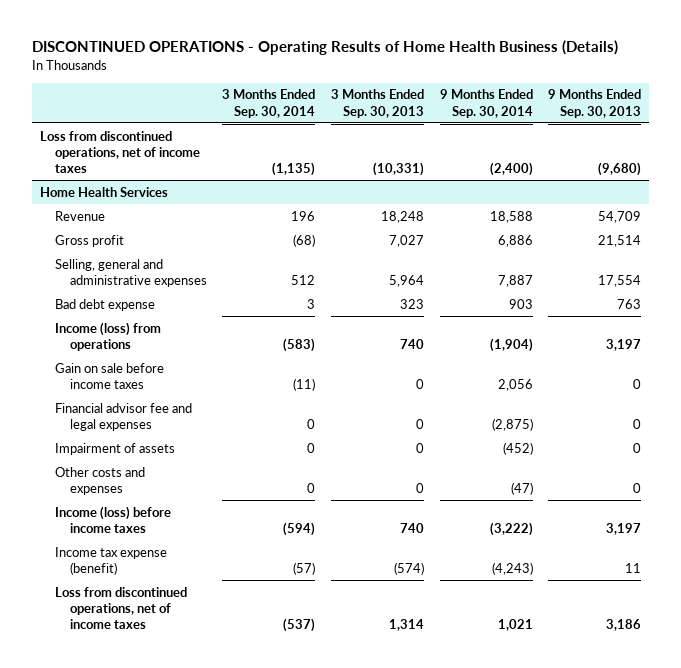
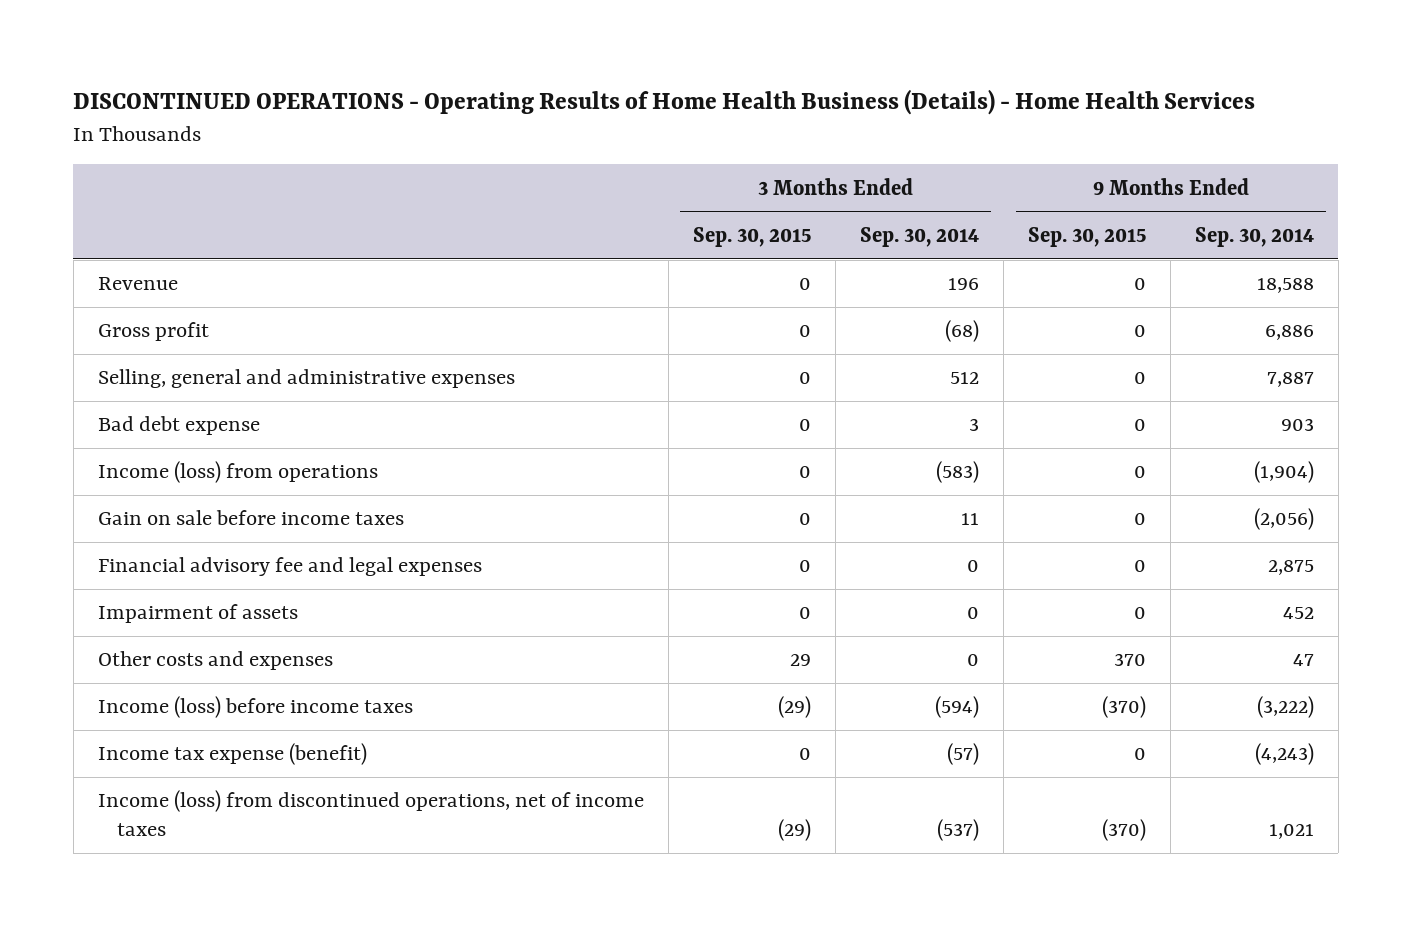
- DISCONTINUED OPERATIONS - Operating Results of Home Health Business (Details)
+ DISCONTINUED OPERATIONS - Operating Results of Home Health Business (Details) - Home Health Services
- | 3 Months Ended Sep. 30, 2014 | 3 Months Ended Sep. 30, 2013 | 9 Months Ended Sep. 30, 2014 | 9 Months Ended Sep. 30, 2013
+ | 3 Months Ended Sep. 30, 2015 | 3 Months Ended Sep. 30, 2014 | 9 Months Ended Sep. 30, 2015 | 9 Months Ended Sep. 30, 2014
- Loss from discontinued operations, net of income taxes | (1,135) | (10,331) | (2,400) | (9,680)
- Home Health Services
- Gain on sale before income taxes | (11) | 0 | 2,056 | 0
- Financial advisor fee and legal expenses | 0 | 0 | (2,875) | 0
- Impairment of assets | 0 | 0 | (452) | 0
- Other costs and expenses | 0 | 0 | (47) | 0
+ Gain on sale before income taxes | 0 | 11 | 0 | (2,056)
+ Financial advisory fee and legal expenses | 0 | 0 | 0 | 2,875
+ Impairment of assets | 0 | 0 | 0 | 452
+ Other costs and expenses | 29 | 0 | 370 | 47
- Loss from discontinued operations, net of income taxes | (537) | 1,314 | 1,021 | 3,186
+ Income (loss) from discontinued operations, net of income taxes | (29) | (537) | (370) | 1,021

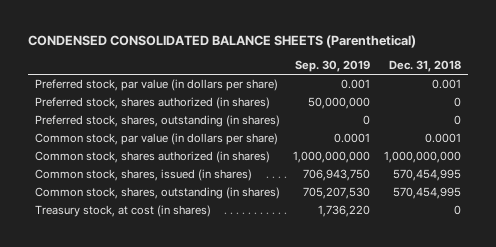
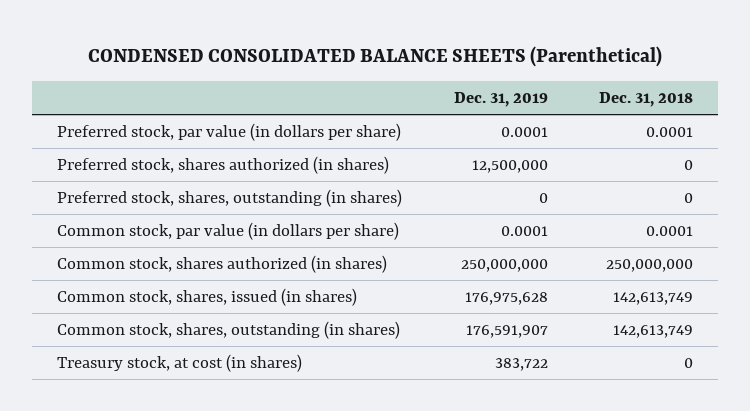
- | Sep. 30, 2019 | Dec. 31, 2018
+ | Dec. 31, 2019 | Dec. 31, 2018
- Preferred stock, par value (in dollars per share) | 0.001 | 0.001
+ Preferred stock, par value (in dollars per share) | 0.0001 | 0.0001
- Common stock, shares authorized (in shares) | 1,000,000,000 | 1,000,000,000
- Common stock, shares, issued (in shares) | 706,943,750 | 570,454,995
- Common stock, shares, outstanding (in shares) | 705,207,530 | 570,454,995
+ Common stock, shares authorized (in shares) | 250,000,000 | 250,000,000
+ Common stock, shares, issued (in shares) | 176,975,628 | 142,613,749
+ Common stock, shares, outstanding (in shares) | 176,591,907 | 142,613,749

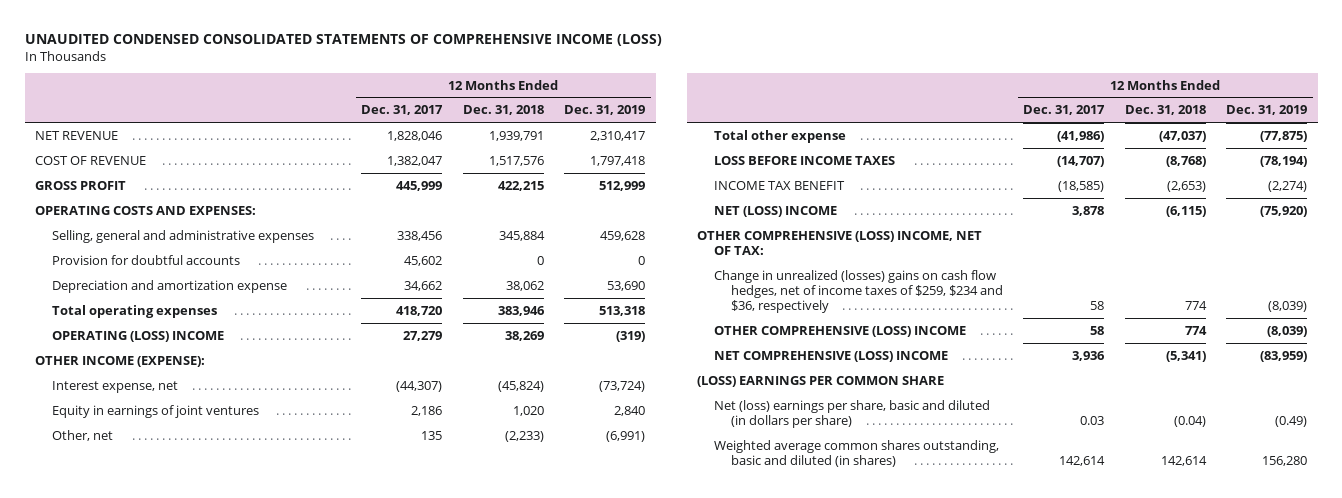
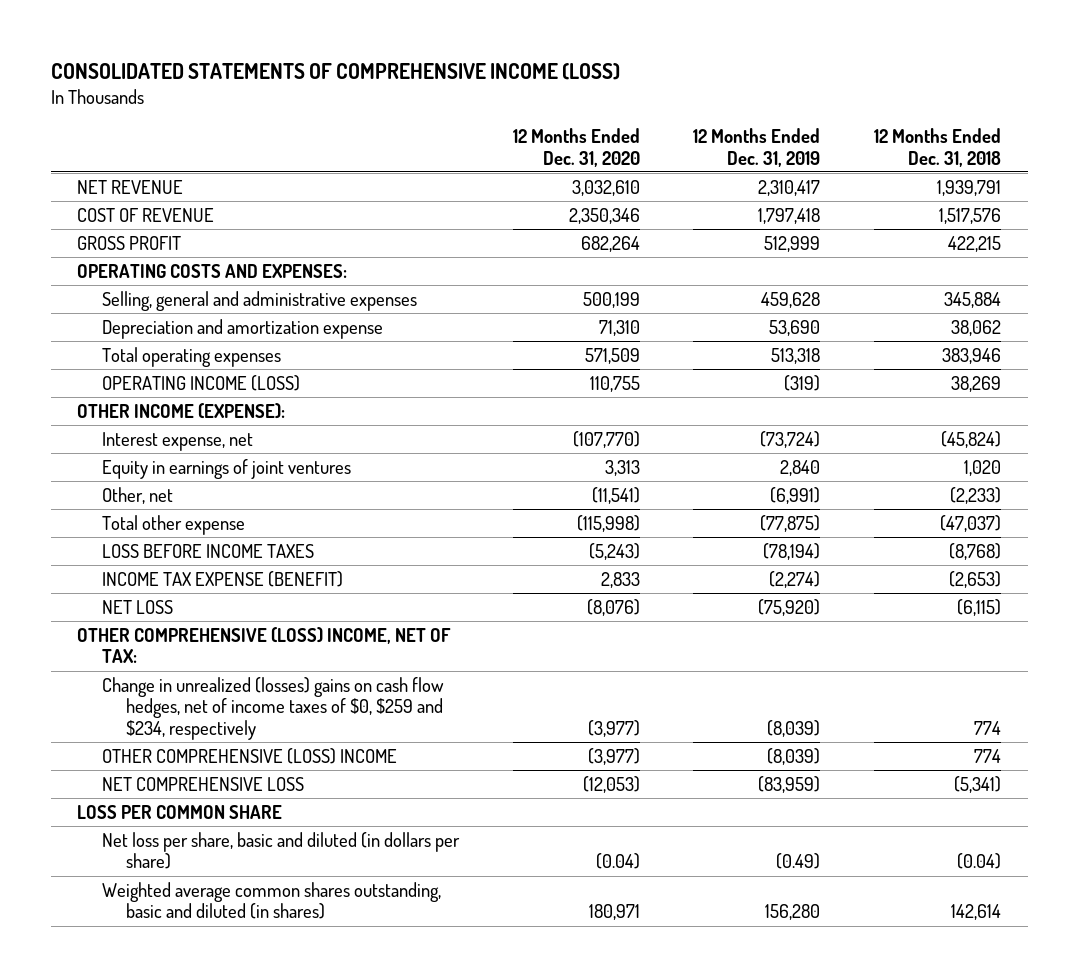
- UNAUDITED CONDENSED CONSOLIDATED STATEMENTS OF COMPREHENSIVE INCOME (LOSS)
+ CONSOLIDATED STATEMENTS OF COMPREHENSIVE INCOME (LOSS)
- | 12 Months Ended Dec. 31, 2017 | 12 Months Ended Dec. 31, 2018 | 12 Months Ended Dec. 31, 2019
+ | 12 Months Ended Dec. 31, 2020 | 12 Months Ended Dec. 31, 2019 | 12 Months Ended Dec. 31, 2018
- Provision for doubtful accounts | 45,602 | 0 | 0
- OPERATING (LOSS) INCOME | 27,279 | 38,269 | (319)
+ OPERATING INCOME (LOSS) | 110,755 | (319) | 38,269
- INCOME TAX BENEFIT | (18,585) | (2,653) | (2,274)
- NET (LOSS) INCOME | 3,878 | (6,115) | (75,920)
+ INCOME TAX EXPENSE (BENEFIT) | 2,833 | (2,274) | (2,653)
+ NET LOSS | (8,076) | (75,920) | (6,115)
- Change in unrealized (losses) gains on cash flow hedges, net of income taxes of $259, $234 and $36, respectively | 58 | 774 | (8,039)
+ Change in unrealized (losses) gains on cash flow hedges, net of income taxes of $0, $259 and $234, respectively | (3,977) | (8,039) | 774
- NET COMPREHENSIVE (LOSS) INCOME | 3,936 | (5,341) | (83,959)
- (LOSS) EARNINGS PER COMMON SHARE
- Net (loss) earnings per share, basic and diluted (in dollars per share) | 0.03 | (0.04) | (0.49)
+ NET COMPREHENSIVE LOSS | (12,053) | (83,959) | (5,341)
+ LOSS PER COMMON SHARE
+ Net loss per share, basic and diluted (in dollars per share) | (0.04) | (0.49) | (0.04)

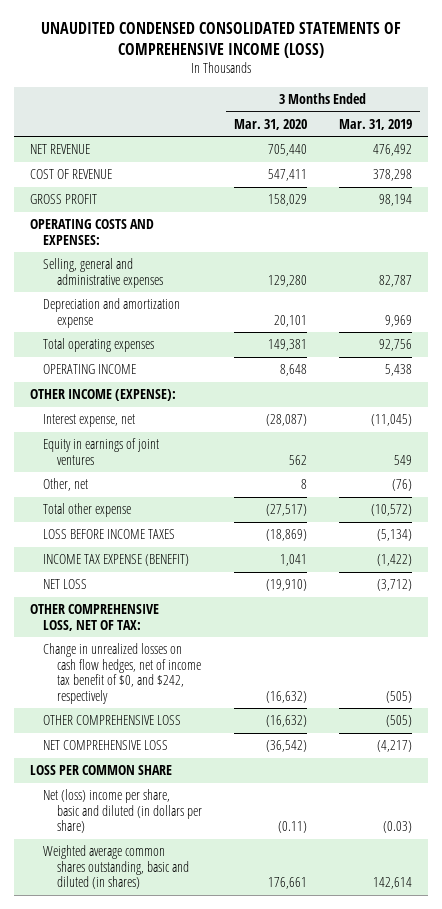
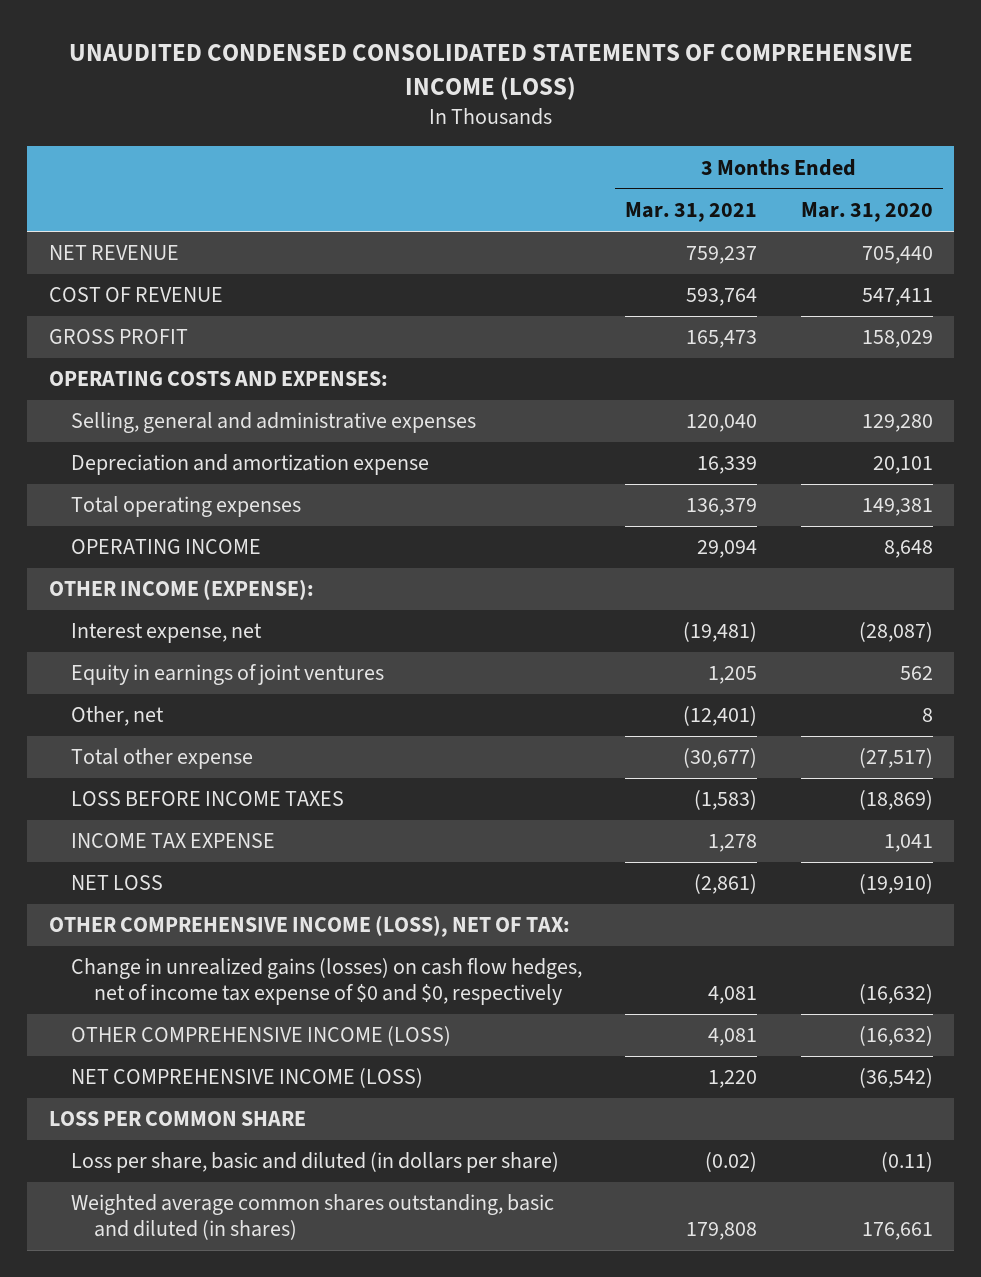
- | 3 Months Ended Mar. 31, 2020 | 3 Months Ended Mar. 31, 2019
+ | 3 Months Ended Mar. 31, 2021 | 3 Months Ended Mar. 31, 2020
- INCOME TAX EXPENSE (BENEFIT) | 1,041 | (1,422)
+ INCOME TAX EXPENSE | 1,278 | 1,041
- OTHER COMPREHENSIVE LOSS, NET OF TAX:
- Change in unrealized losses on cash flow hedges, net of income tax benefit of $0, and $242, respectively | (16,632) | (505)
- OTHER COMPREHENSIVE LOSS | (16,632) | (505)
- NET COMPREHENSIVE LOSS | (36,542) | (4,217)
+ OTHER COMPREHENSIVE INCOME (LOSS), NET OF TAX:
+ Change in unrealized gains (losses) on cash flow hedges, net of income tax expense of $0 and $0, respectively | 4,081 | (16,632)
+ OTHER COMPREHENSIVE INCOME (LOSS) | 4,081 | (16,632)
+ NET COMPREHENSIVE INCOME (LOSS) | 1,220 | (36,542)
- Net (loss) income per share, basic and diluted (in dollars per share) | (0.11) | (0.03)
+ Loss per share, basic and diluted (in dollars per share) | (0.02) | (0.11)

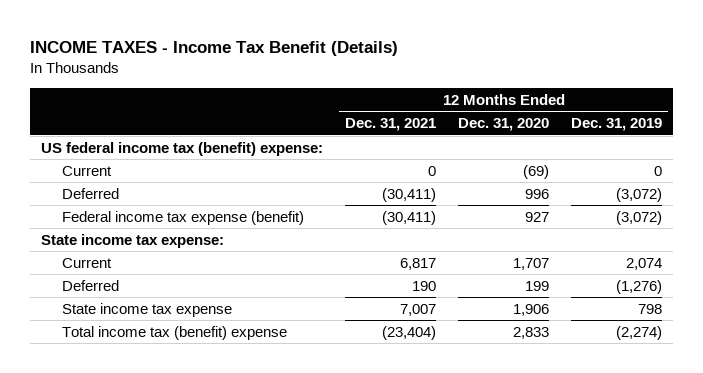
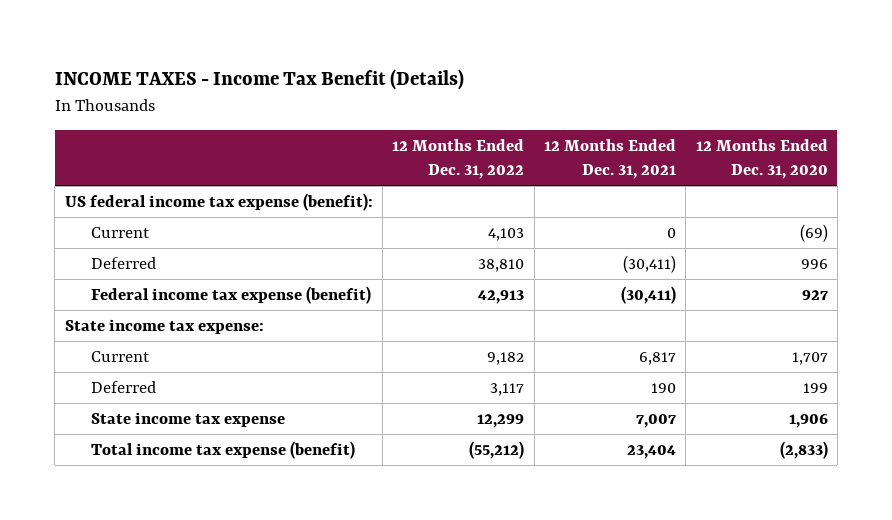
- | 12 Months Ended Dec. 31, 2021 | 12 Months Ended Dec. 31, 2020 | 12 Months Ended Dec. 31, 2019
+ | 12 Months Ended Dec. 31, 2022 | 12 Months Ended Dec. 31, 2021 | 12 Months Ended Dec. 31, 2020
- US federal income tax (benefit) expense:
+ US federal income tax expense (benefit):
- Total income tax (benefit) expense | (23,404) | 2,833 | (2,274)
+ Total income tax expense (benefit) | (55,212) | 23,404 | (2,833)

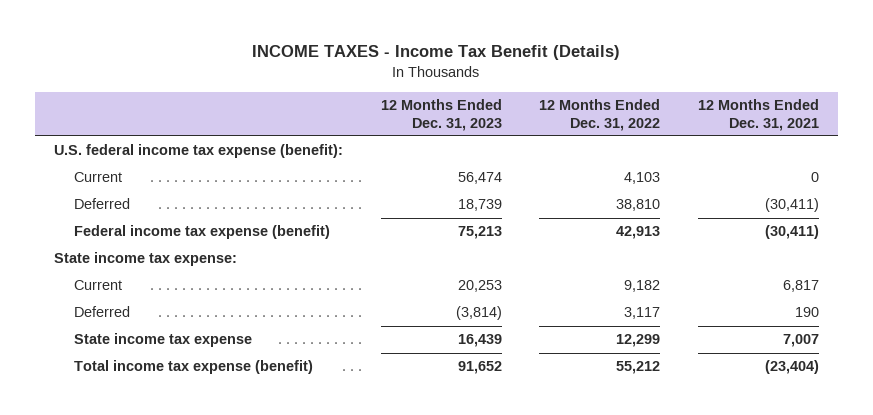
- | 12 Months Ended Dec. 31, 2022 | 12 Months Ended Dec. 31, 2021 | 12 Months Ended Dec. 31, 2020
+ | 12 Months Ended Dec. 31, 2023 | 12 Months Ended Dec. 31, 2022 | 12 Months Ended Dec. 31, 2021
- US federal income tax expense (benefit):
+ U.S. federal income tax expense (benefit):
- Total income tax expense (benefit) | (55,212) | 23,404 | (2,833)
+ Total income tax expense (benefit) | 91,652 | 55,212 | (23,404)

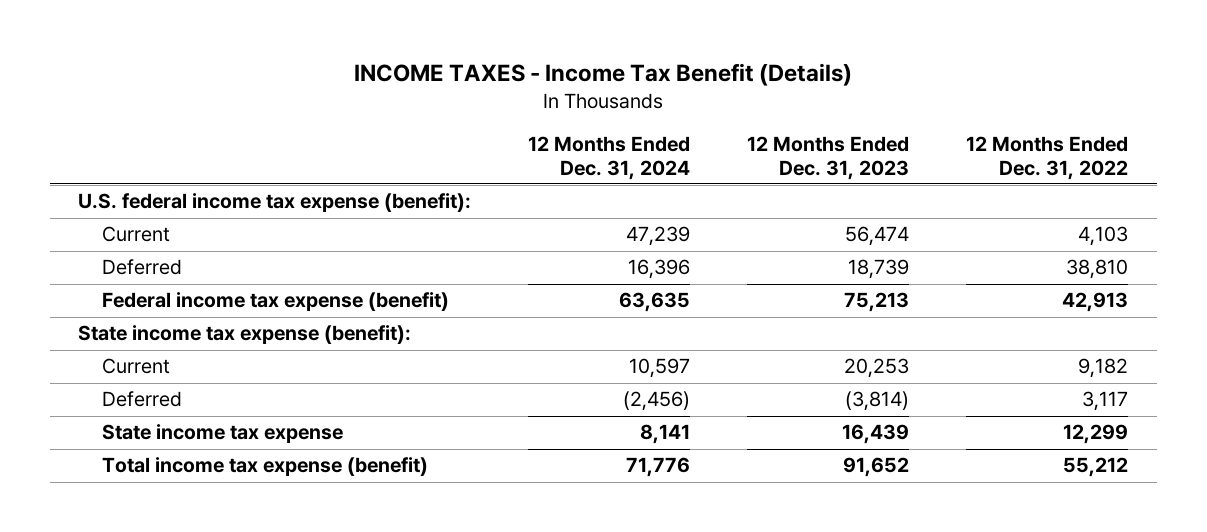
- | 12 Months Ended Dec. 31, 2023 | 12 Months Ended Dec. 31, 2022 | 12 Months Ended Dec. 31, 2021
+ | 12 Months Ended Dec. 31, 2024 | 12 Months Ended Dec. 31, 2023 | 12 Months Ended Dec. 31, 2022
- State income tax expense:
+ State income tax expense (benefit):

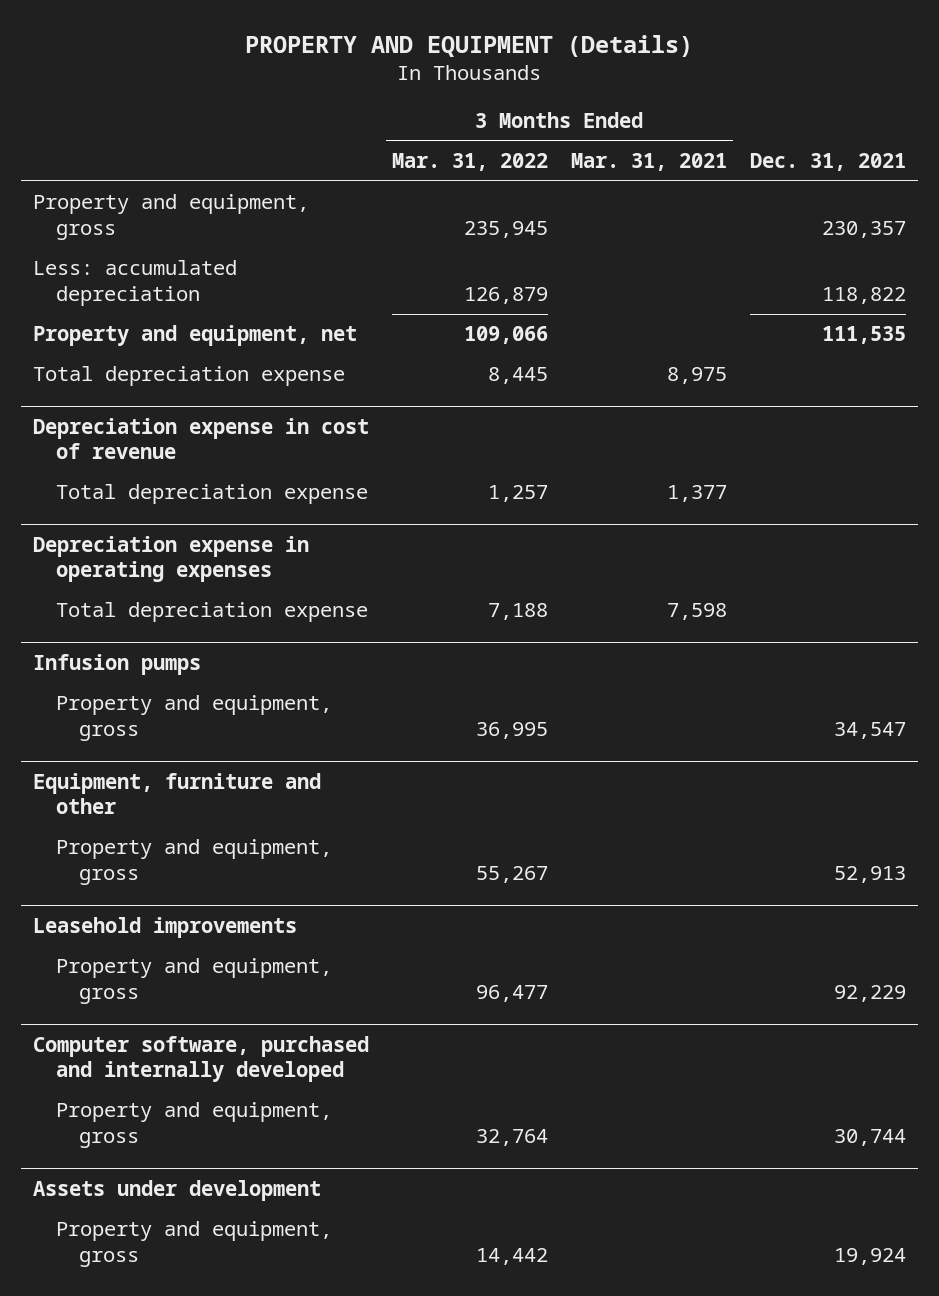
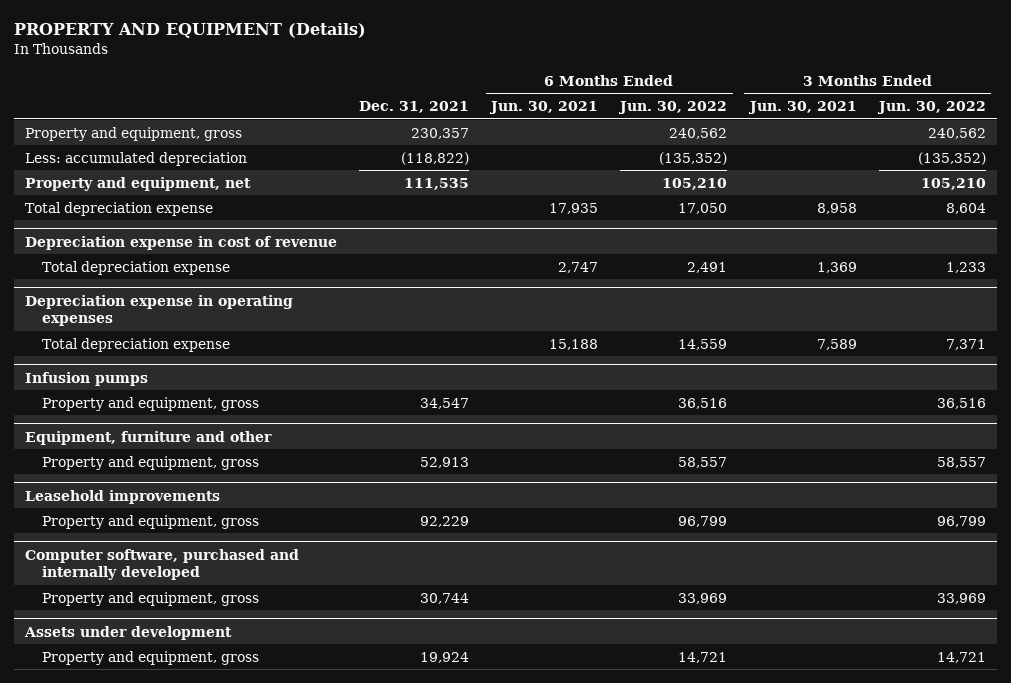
- | 3 Months Ended Mar. 31, 2022 | 3 Months Ended Mar. 31, 2021 | Dec. 31, 2021
+ | Dec. 31, 2021 | 6 Months Ended Jun. 30, 2021 | 6 Months Ended Jun. 30, 2022 | 3 Months Ended Jun. 30, 2021 | 3 Months Ended Jun. 30, 2022
- Less: accumulated depreciation | 126,879 | | 118,822
+ Less: accumulated depreciation | (118,822) | | (135,352) | | (135,352)

